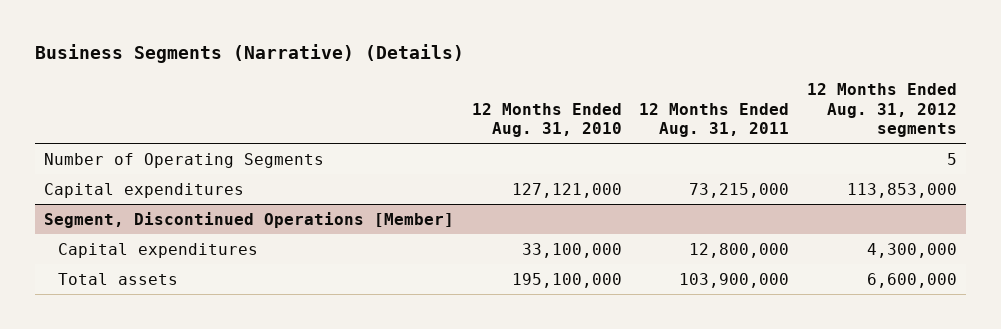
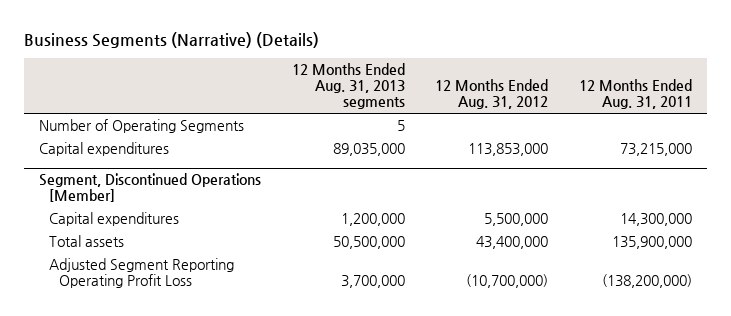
- | 12 Months Ended Aug. 31, 2010 | 12 Months Ended Aug. 31, 2011 | 12 Months Ended Aug. 31, 2012 segments
+ | 12 Months Ended Aug. 31, 2013 segments | 12 Months Ended Aug. 31, 2012 | 12 Months Ended Aug. 31, 2011
@ Segment, Discontinued Operations [Member]
- Capital expenditures | 33,100,000 | 12,800,000 | 4,300,000
- Total assets | 195,100,000 | 103,900,000 | 6,600,000
+ Capital expenditures | 1,200,000 | 5,500,000 | 14,300,000
+ Total assets | 50,500,000 | 43,400,000 | 135,900,000
+ Adjusted Segment Reporting Operating Profit Loss | 3,700,000 | (10,700,000) | (138,200,000)

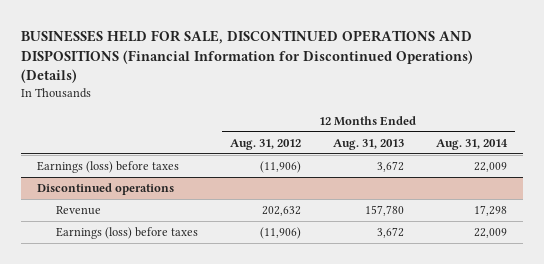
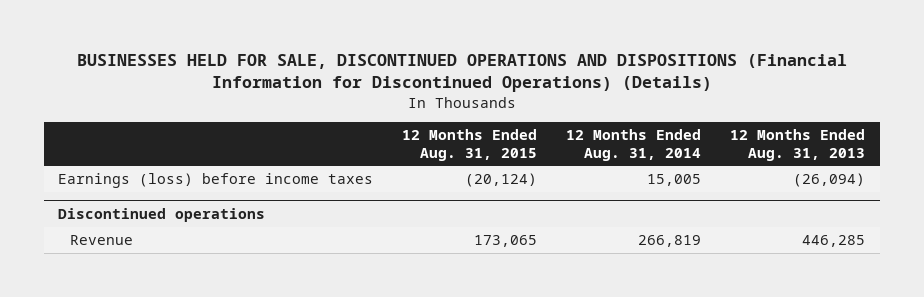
- | 12 Months Ended Aug. 31, 2012 | 12 Months Ended Aug. 31, 2013 | 12 Months Ended Aug. 31, 2014
+ | 12 Months Ended Aug. 31, 2015 | 12 Months Ended Aug. 31, 2014 | 12 Months Ended Aug. 31, 2013
- Earnings (loss) before taxes | (11,906) | 3,672 | 22,009
+ Earnings (loss) before income taxes | (20,124) | 15,005 | (26,094)
@ Discontinued operations
- Revenue | 202,632 | 157,780 | 17,298
- Earnings (loss) before taxes | (11,906) | 3,672 | 22,009
+ Revenue | 173,065 | 266,819 | 446,285

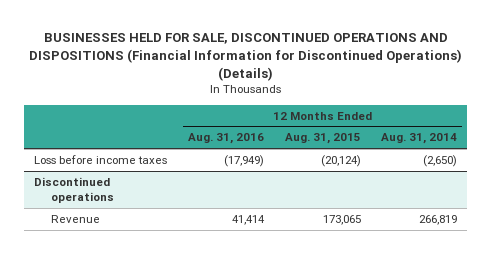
- | 12 Months Ended Aug. 31, 2015 | 12 Months Ended Aug. 31, 2014 | 12 Months Ended Aug. 31, 2013
+ | 12 Months Ended Aug. 31, 2016 | 12 Months Ended Aug. 31, 2015 | 12 Months Ended Aug. 31, 2014
- Earnings (loss) before income taxes | (20,124) | 15,005 | (26,094)
+ Loss before income taxes | (17,949) | (20,124) | (2,650)

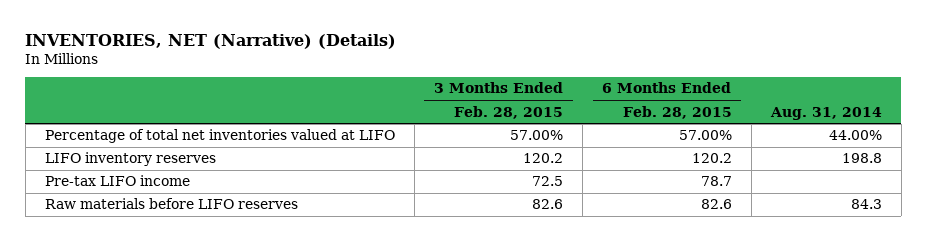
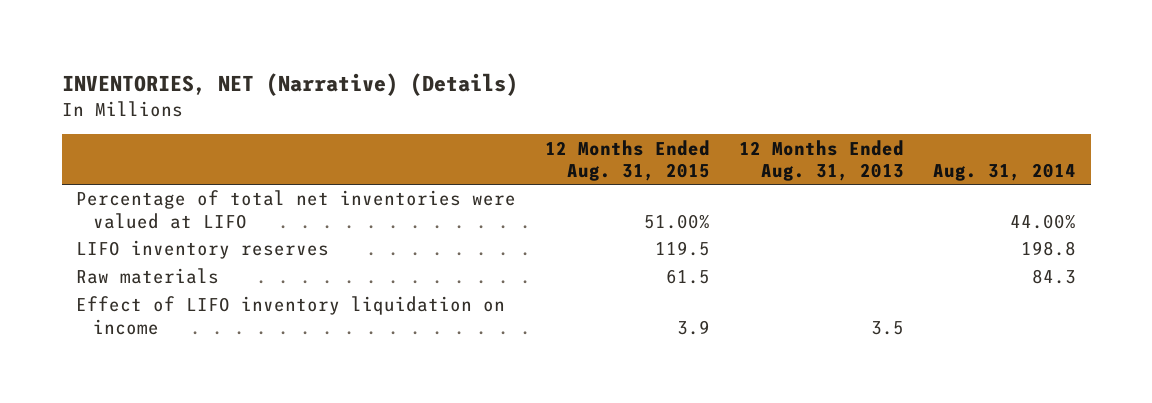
- | 3 Months Ended Feb. 28, 2015 | 6 Months Ended Feb. 28, 2015 | Aug. 31, 2014
+ | 12 Months Ended Aug. 31, 2015 | 12 Months Ended Aug. 31, 2013 | Aug. 31, 2014
- Percentage of total net inventories valued at LIFO | 57.00% | 57.00% | 44.00%
+ Percentage of total net inventories were valued at LIFO | 51.00% | | 44.00%
- Pre-tax LIFO income | 72.5 | 78.7 |
- Raw materials before LIFO reserves | 82.6 | 82.6 | 84.3
+ Raw materials | 61.5 | | 84.3
+ Effect of LIFO inventory liquidation on income | 3.9 | 3.5 |

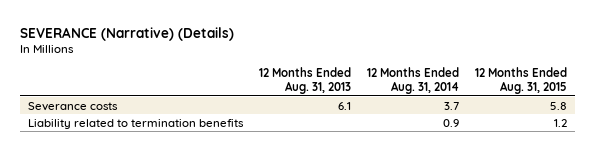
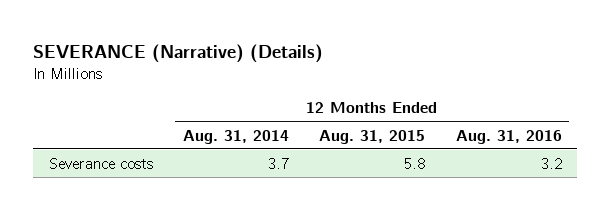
- | 12 Months Ended Aug. 31, 2013 | 12 Months Ended Aug. 31, 2014 | 12 Months Ended Aug. 31, 2015
+ | 12 Months Ended Aug. 31, 2014 | 12 Months Ended Aug. 31, 2015 | 12 Months Ended Aug. 31, 2016
- Liability related to termination benefits | | 0.9 | 1.2

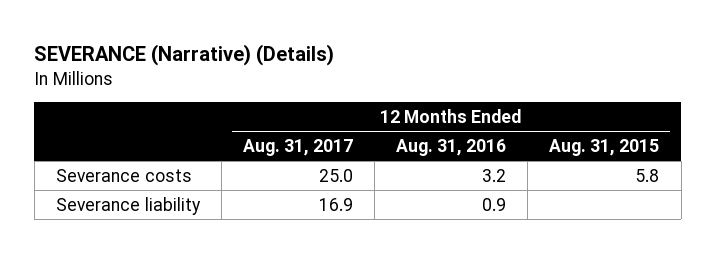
- | 12 Months Ended Aug. 31, 2014 | 12 Months Ended Aug. 31, 2015 | 12 Months Ended Aug. 31, 2016
+ | 12 Months Ended Aug. 31, 2017 | 12 Months Ended Aug. 31, 2016 | 12 Months Ended Aug. 31, 2015
+ Severance liability | 16.9 | 0.9 |

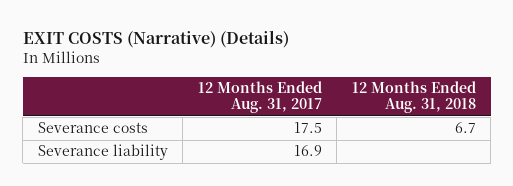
- SEVERANCE (Narrative) (Details)
+ EXIT COSTS (Narrative) (Details)
- | 12 Months Ended Aug. 31, 2017 | 12 Months Ended Aug. 31, 2016 | 12 Months Ended Aug. 31, 2015
+ | 12 Months Ended Aug. 31, 2017 | 12 Months Ended Aug. 31, 2018
- Severance costs | 25.0 | 3.2 | 5.8
+ Severance costs | 17.5 | 6.7

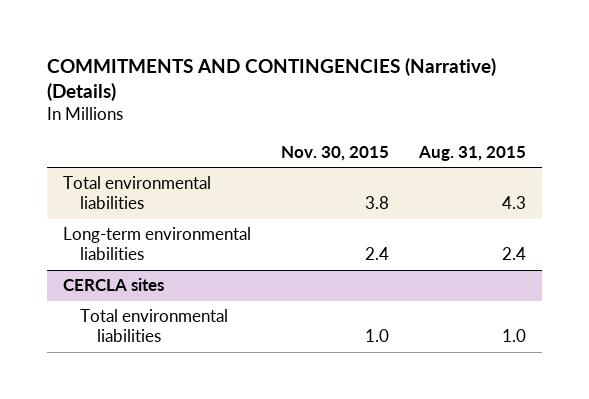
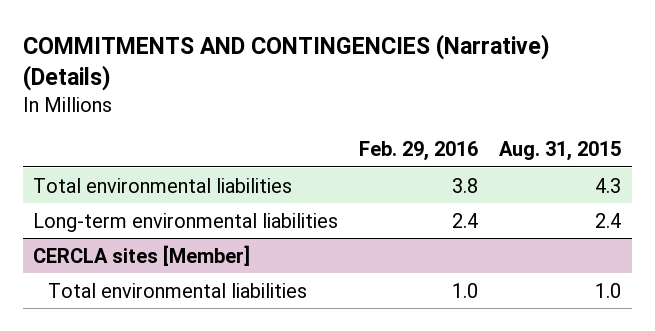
- | Nov. 30, 2015 | Aug. 31, 2015
+ | Feb. 29, 2016 | Aug. 31, 2015
- CERCLA sites
+ CERCLA sites [Member]

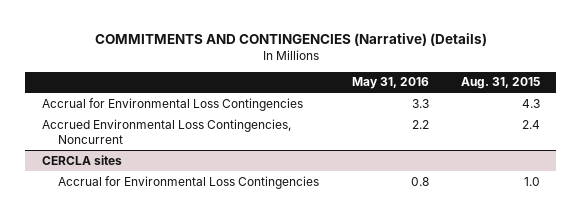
- | Feb. 29, 2016 | Aug. 31, 2015
+ | May 31, 2016 | Aug. 31, 2015
- Total environmental liabilities | 3.8 | 4.3
- Long-term environmental liabilities | 2.4 | 2.4
- CERCLA sites [Member]
- Total environmental liabilities | 1.0 | 1.0
+ Accrual for Environmental Loss Contingencies | 3.3 | 4.3
+ Accrued Environmental Loss Contingencies, Noncurrent | 2.2 | 2.4
+ CERCLA sites
+ Accrual for Environmental Loss Contingencies | 0.8 | 1.0

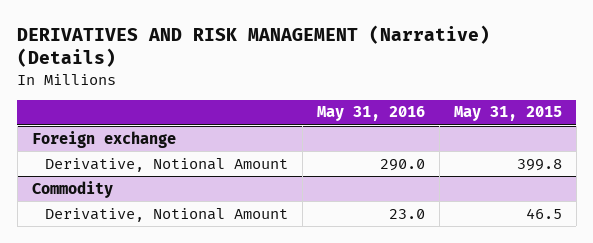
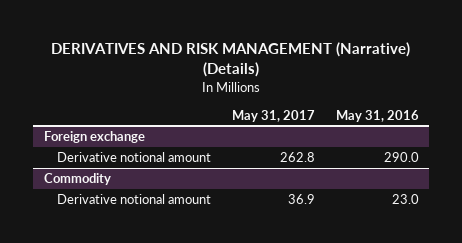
- | May 31, 2016 | May 31, 2015
+ | May 31, 2017 | May 31, 2016
@ Foreign exchange
- Derivative, Notional Amount | 290.0 | 399.8
+ Derivative notional amount | 262.8 | 290.0
@ Commodity
- Derivative, Notional Amount | 23.0 | 46.5
+ Derivative notional amount | 36.9 | 23.0

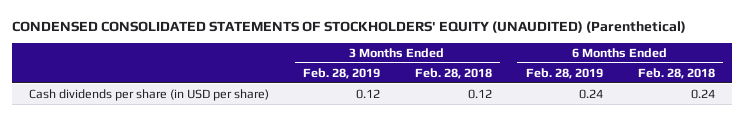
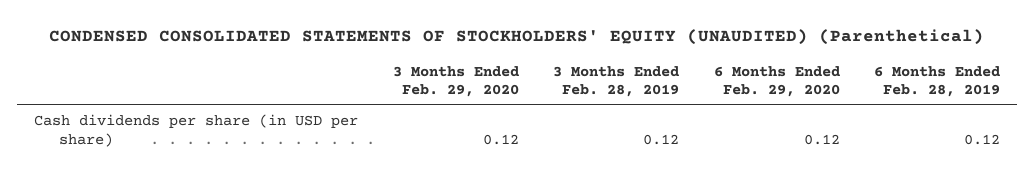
- | 3 Months Ended Feb. 28, 2019 | 3 Months Ended Feb. 28, 2018 | 6 Months Ended Feb. 28, 2019 | 6 Months Ended Feb. 28, 2018
+ | 3 Months Ended Feb. 29, 2020 | 3 Months Ended Feb. 28, 2019 | 6 Months Ended Feb. 29, 2020 | 6 Months Ended Feb. 28, 2019
- Cash dividends per share (in USD per share) | 0.12 | 0.12 | 0.24 | 0.24
+ Cash dividends per share (in USD per share) | 0.12 | 0.12 | 0.12 | 0.12

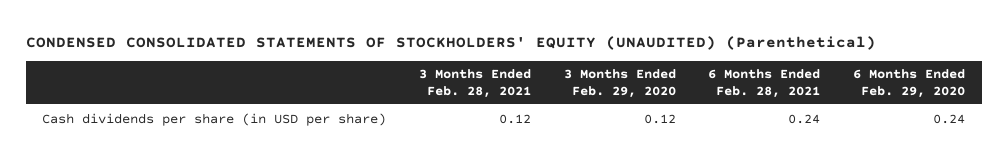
- | 3 Months Ended Feb. 29, 2020 | 3 Months Ended Feb. 28, 2019 | 6 Months Ended Feb. 29, 2020 | 6 Months Ended Feb. 28, 2019
+ | 3 Months Ended Feb. 28, 2021 | 3 Months Ended Feb. 29, 2020 | 6 Months Ended Feb. 28, 2021 | 6 Months Ended Feb. 29, 2020
- Cash dividends per share (in USD per share) | 0.12 | 0.12 | 0.12 | 0.12
+ Cash dividends per share (in USD per share) | 0.12 | 0.12 | 0.24 | 0.24

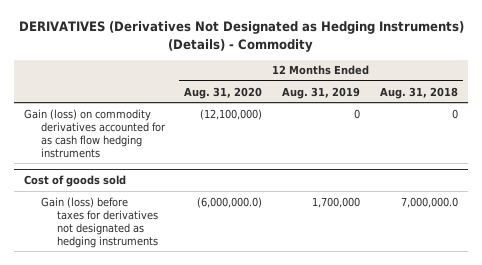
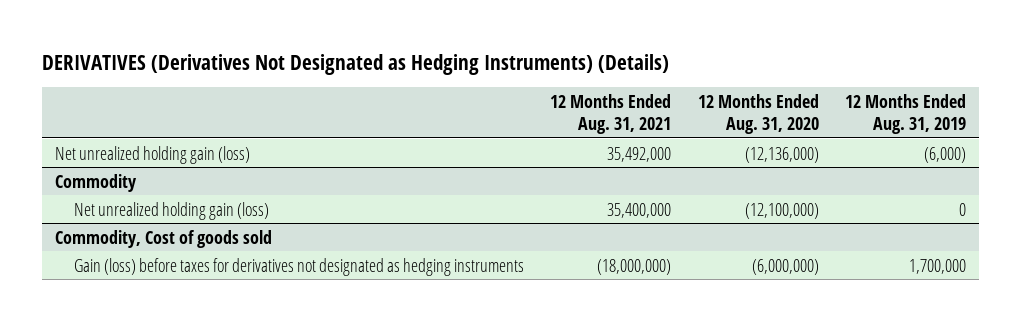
- DERIVATIVES (Derivatives Not Designated as Hedging Instruments) (Details) - Commodity
+ DERIVATIVES (Derivatives Not Designated as Hedging Instruments) (Details)
- | 12 Months Ended Aug. 31, 2020 | 12 Months Ended Aug. 31, 2019 | 12 Months Ended Aug. 31, 2018
+ | 12 Months Ended Aug. 31, 2021 | 12 Months Ended Aug. 31, 2020 | 12 Months Ended Aug. 31, 2019
- Gain (loss) on commodity derivatives accounted for as cash flow hedging instruments | (12,100,000) | 0 | 0
- Cost of goods sold
- Gain (loss) before taxes for derivatives not designated as hedging instruments | (6,000,000.0) | 1,700,000 | 7,000,000.0
+ Net unrealized holding gain (loss) | 35,492,000 | (12,136,000) | (6,000)
+ Commodity
+ Net unrealized holding gain (loss) | 35,400,000 | (12,100,000) | 0
+ Commodity, Cost of goods sold
+ Gain (loss) before taxes for derivatives not designated as hedging instruments | (18,000,000) | (6,000,000) | 1,700,000

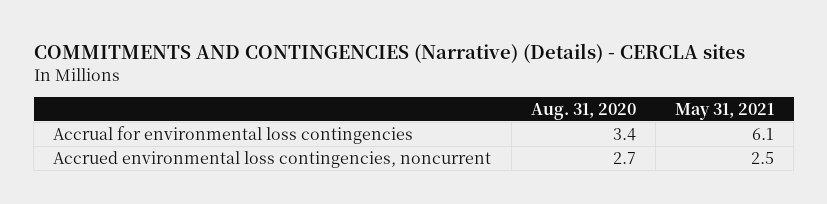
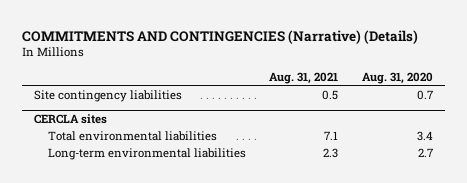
- COMMITMENTS AND CONTINGENCIES (Narrative) (Details) - CERCLA sites
+ COMMITMENTS AND CONTINGENCIES (Narrative) (Details)
- | Aug. 31, 2020 | May 31, 2021
+ | Aug. 31, 2021 | Aug. 31, 2020
- Accrual for environmental loss contingencies | 3.4 | 6.1
- Accrued environmental loss contingencies, noncurrent | 2.7 | 2.5
+ Site contingency liabilities | 0.5 | 0.7
+ CERCLA sites
+ Total environmental liabilities | 7.1 | 3.4
+ Long-term environmental liabilities | 2.3 | 2.7

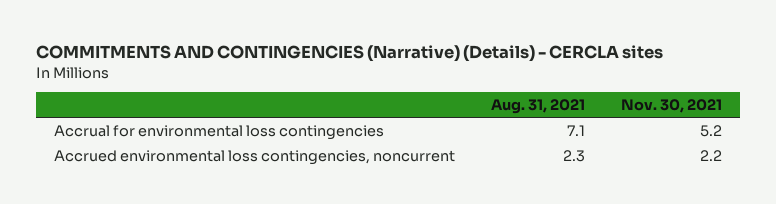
- COMMITMENTS AND CONTINGENCIES (Narrative) (Details)
+ COMMITMENTS AND CONTINGENCIES (Narrative) (Details) - CERCLA sites
- | Aug. 31, 2021 | Aug. 31, 2020
+ | Aug. 31, 2021 | Nov. 30, 2021
- Site contingency liabilities | 0.5 | 0.7
- CERCLA sites
- Total environmental liabilities | 7.1 | 3.4
- Long-term environmental liabilities | 2.3 | 2.7
+ Accrual for environmental loss contingencies | 7.1 | 5.2
+ Accrued environmental loss contingencies, noncurrent | 2.3 | 2.2

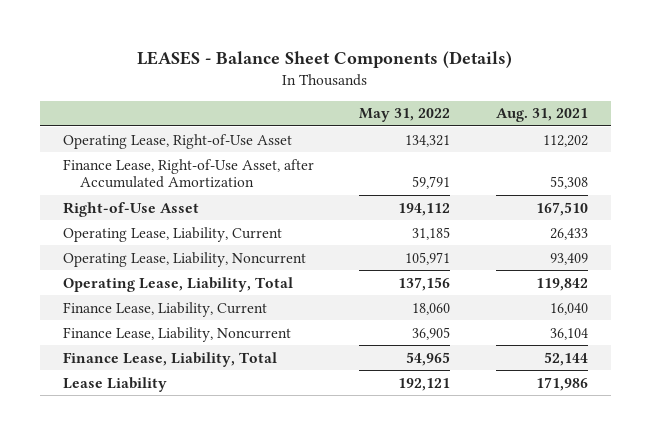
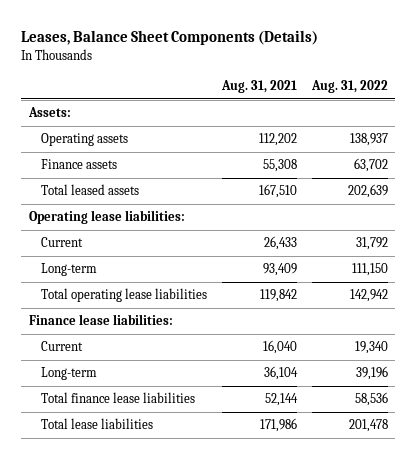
- LEASES - Balance Sheet Components (Details)
+ Leases, Balance Sheet Components (Details)
- | May 31, 2022 | Aug. 31, 2021
+ | Aug. 31, 2021 | Aug. 31, 2022
- Operating Lease, Right-of-Use Asset | 134,321 | 112,202
- Finance Lease, Right-of-Use Asset, after Accumulated Amortization | 59,791 | 55,308
- Right-of-Use Asset | 194,112 | 167,510
- Operating Lease, Liability, Current | 31,185 | 26,433
- Operating Lease, Liability, Noncurrent | 105,971 | 93,409
- Operating Lease, Liability, Total | 137,156 | 119,842
- Finance Lease, Liability, Current | 18,060 | 16,040
- Finance Lease, Liability, Noncurrent | 36,905 | 36,104
- Finance Lease, Liability, Total | 54,965 | 52,144
- Lease Liability | 192,121 | 171,986
+ Assets:
+ Operating assets | 112,202 | 138,937
+ Finance assets | 55,308 | 63,702
+ Total leased assets | 167,510 | 202,639
+ Operating lease liabilities:
+ Current | 26,433 | 31,792
+ Long-term | 93,409 | 111,150
+ Total operating lease liabilities | 119,842 | 142,942
+ Finance lease liabilities:
+ Current | 16,040 | 19,340
+ Long-term | 36,104 | 39,196
+ Total finance lease liabilities | 52,144 | 58,536
+ Total lease liabilities | 171,986 | 201,478

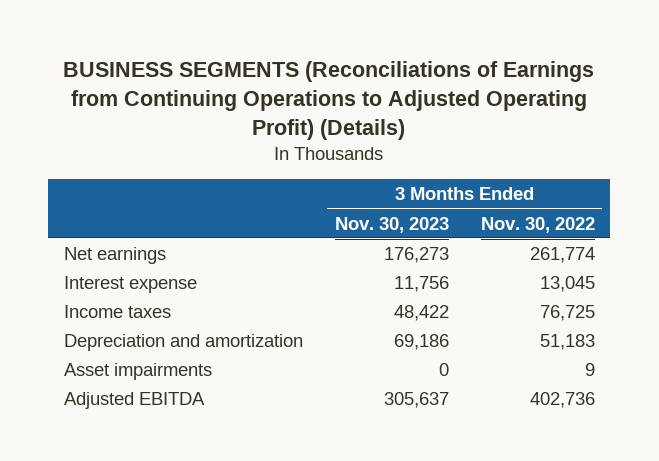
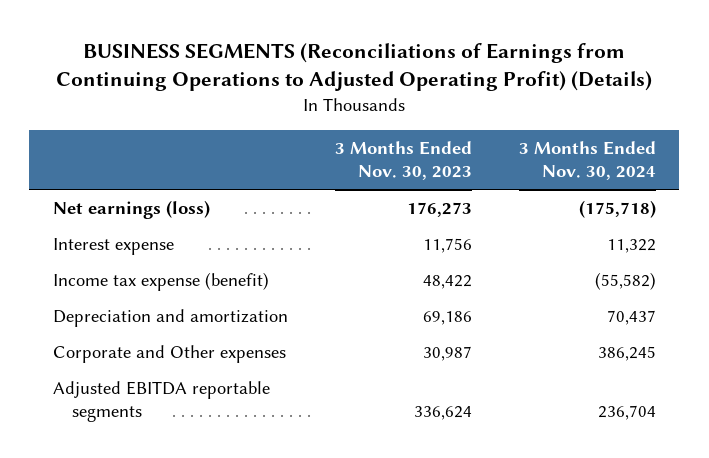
- | 3 Months Ended Nov. 30, 2023 | 3 Months Ended Nov. 30, 2022
+ | 3 Months Ended Nov. 30, 2023 | 3 Months Ended Nov. 30, 2024
- Net earnings | 176,273 | 261,774
+ Net earnings (loss) | 176,273 | (175,718)
- Income taxes | 48,422 | 76,725
+ Income tax expense (benefit) | 48,422 | (55,582)
- Asset impairments | 0 | 9
- Adjusted EBITDA | 305,637 | 402,736
+ Corporate and Other expenses | 30,987 | 386,245
+ Adjusted EBITDA reportable segments | 336,624 | 236,704

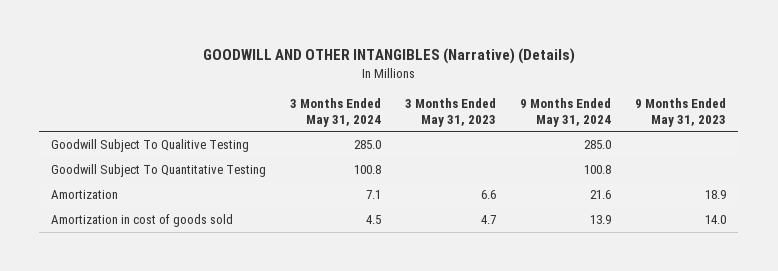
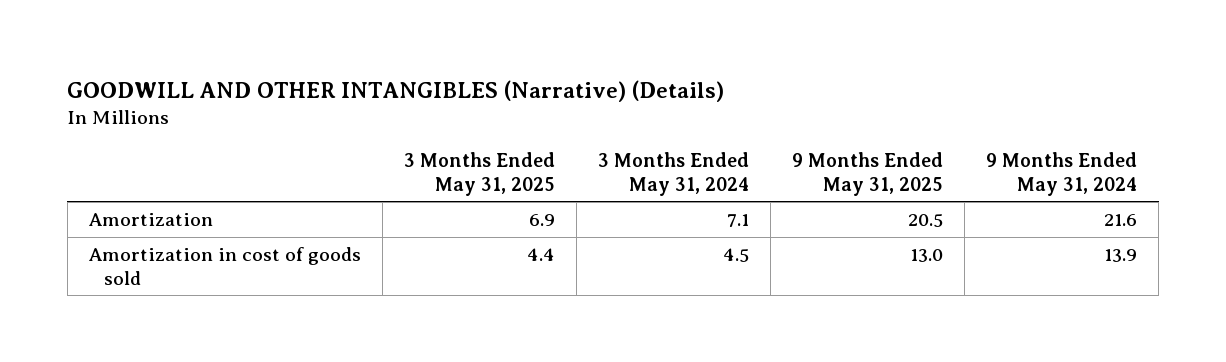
- | 3 Months Ended May 31, 2024 | 3 Months Ended May 31, 2023 | 9 Months Ended May 31, 2024 | 9 Months Ended May 31, 2023
+ | 3 Months Ended May 31, 2025 | 3 Months Ended May 31, 2024 | 9 Months Ended May 31, 2025 | 9 Months Ended May 31, 2024
- Goodwill Subject To Qualitive Testing | 285.0 | | 285.0 |
- Goodwill Subject To Quantitative Testing | 100.8 | | 100.8 |

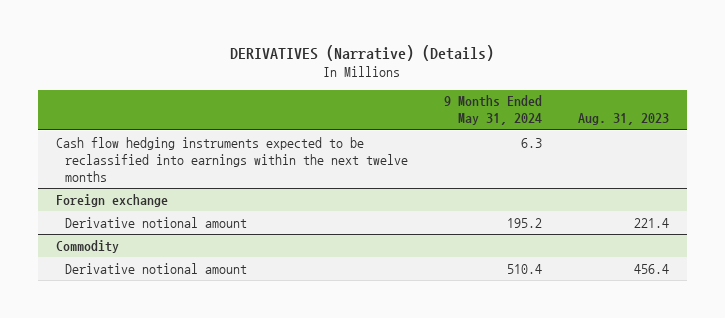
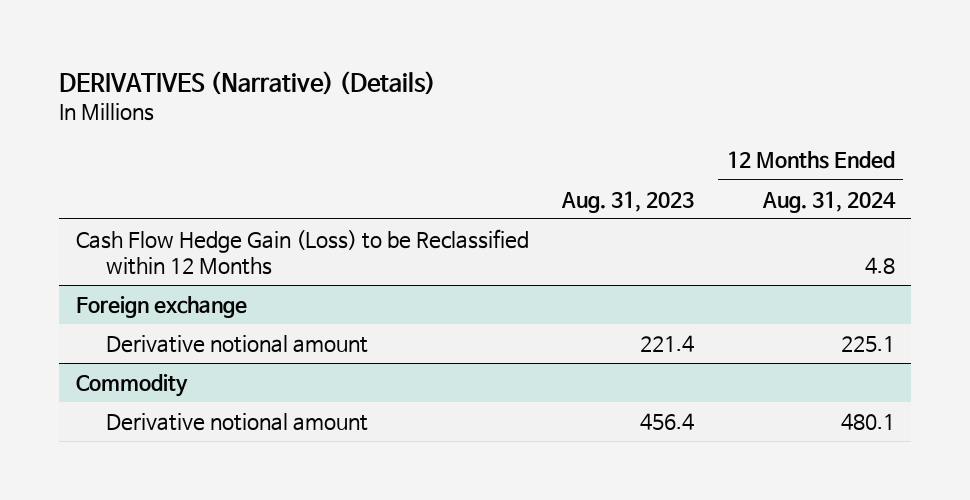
- | 9 Months Ended May 31, 2024 | Aug. 31, 2023
+ | Aug. 31, 2023 | 12 Months Ended Aug. 31, 2024
- Cash flow hedging instruments expected to be reclassified into earnings within the next twelve months | 6.3 |
+ Cash Flow Hedge Gain (Loss) to be Reclassified within 12 Months | | 4.8

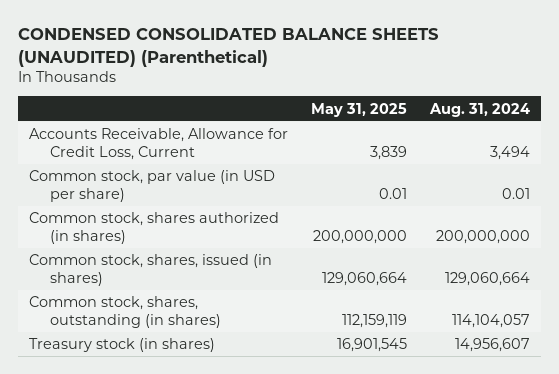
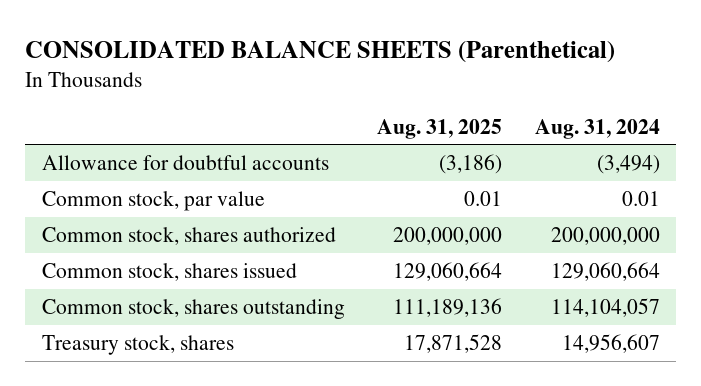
- CONDENSED CONSOLIDATED BALANCE SHEETS (UNAUDITED) (Parenthetical)
+ CONSOLIDATED BALANCE SHEETS (Parenthetical)
- | May 31, 2025 | Aug. 31, 2024
+ | Aug. 31, 2025 | Aug. 31, 2024
- Accounts Receivable, Allowance for Credit Loss, Current | 3,839 | 3,494
- Common stock, par value (in USD per share) | 0.01 | 0.01
- Common stock, shares authorized (in shares) | 200,000,000 | 200,000,000
- Common stock, shares, issued (in shares) | 129,060,664 | 129,060,664
- Common stock, shares, outstanding (in shares) | 112,159,119 | 114,104,057
- Treasury stock (in shares) | 16,901,545 | 14,956,607
+ Allowance for doubtful accounts | (3,186) | (3,494)
+ Common stock, par value | 0.01 | 0.01
+ Common stock, shares authorized | 200,000,000 | 200,000,000
+ Common stock, shares issued | 129,060,664 | 129,060,664
+ Common stock, shares outstanding | 111,189,136 | 114,104,057
+ Treasury stock, shares | 17,871,528 | 14,956,607

